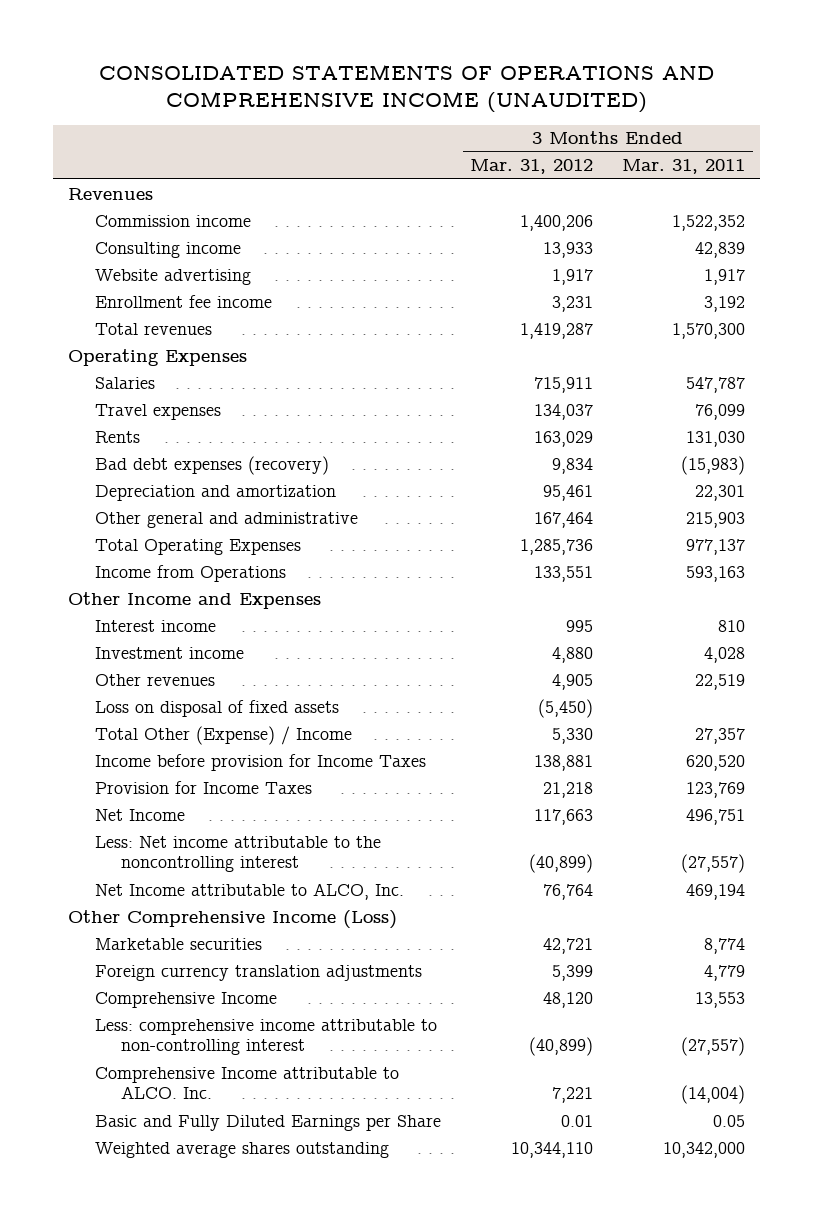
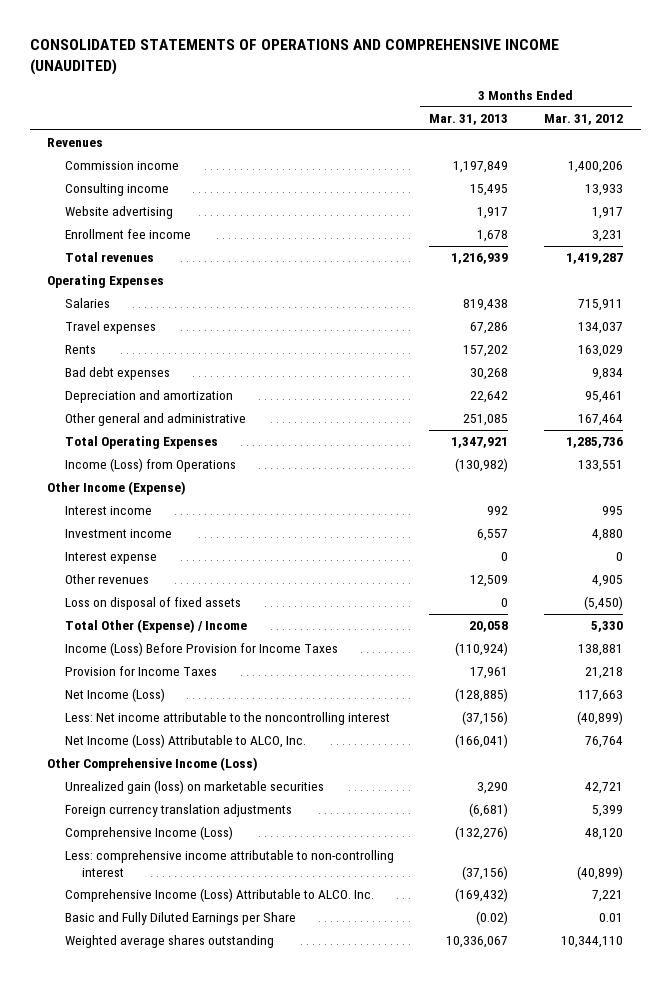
- | 3 Months Ended Mar. 31, 2012 | 3 Months Ended Mar. 31, 2011
+ | 3 Months Ended Mar. 31, 2013 | 3 Months Ended Mar. 31, 2012
- Bad debt expenses (recovery) | 9,834 | (15,983)
+ Bad debt expenses | 30,268 | 9,834
- Income from Operations | 133,551 | 593,163
- Other Income and Expenses
+ Income (Loss) from Operations | (130,982) | 133,551
+ Other Income (Expense)
+ Interest expense | 0 | 0
- Income before provision for Income Taxes | 138,881 | 620,520
+ Income (Loss) Before Provision for Income Taxes | (110,924) | 138,881
- Net Income | 117,663 | 496,751
+ Net Income (Loss) | (128,885) | 117,663
- Net Income attributable to ALCO, Inc. | 76,764 | 469,194
+ Net Income (Loss) Attributable to ALCO, Inc. | (166,041) | 76,764
- Marketable securities | 42,721 | 8,774
+ Unrealized gain (loss) on marketable securities | 3,290 | 42,721
- Comprehensive Income | 48,120 | 13,553
+ Comprehensive Income (Loss) | (132,276) | 48,120
- Comprehensive Income attributable to ALCO. Inc. | 7,221 | (14,004)
+ Comprehensive Income (Loss) Attributable to ALCO. Inc. | (169,432) | 7,221

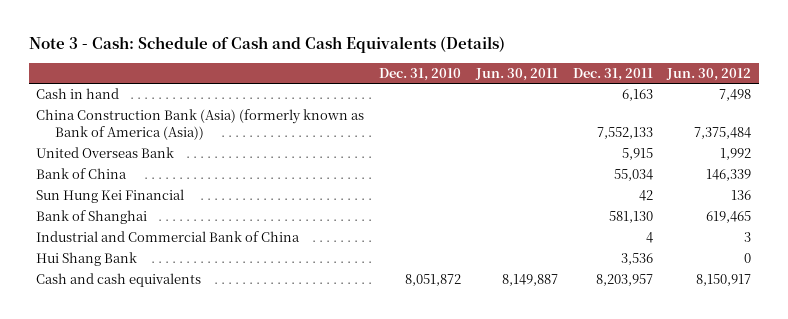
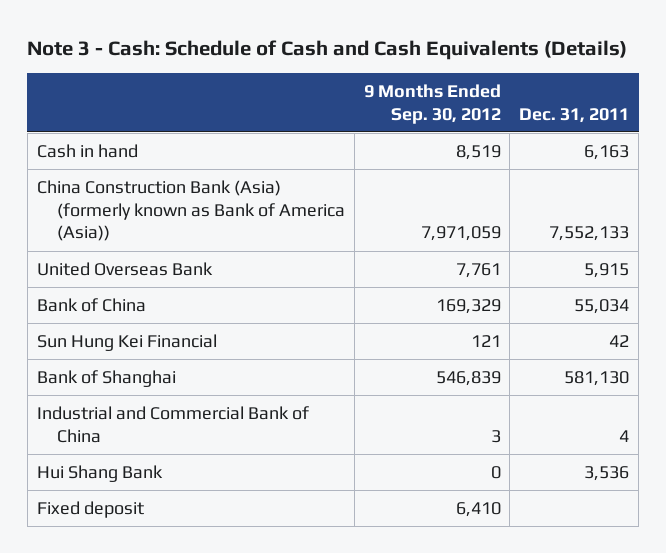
- | Dec. 31, 2010 | Jun. 30, 2011 | Dec. 31, 2011 | Jun. 30, 2012
+ | 9 Months Ended Sep. 30, 2012 | Dec. 31, 2011
- Cash and cash equivalents | 8,051,872 | 8,149,887 | 8,203,957 | 8,150,917
+ Fixed deposit | 6,410 |

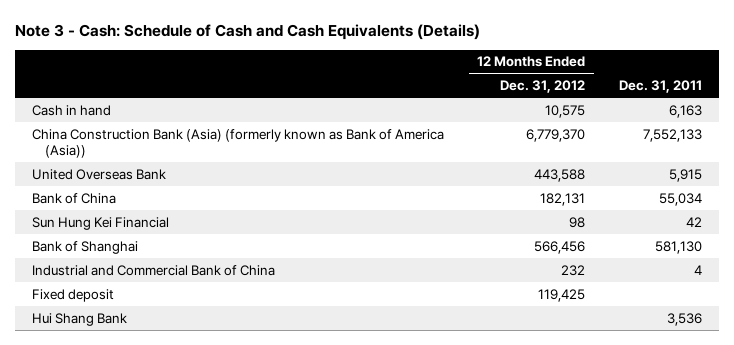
- | 9 Months Ended Sep. 30, 2012 | Dec. 31, 2011
+ | 12 Months Ended Dec. 31, 2012 | Dec. 31, 2011
moved down: Hui Shang Bank | | 3,536

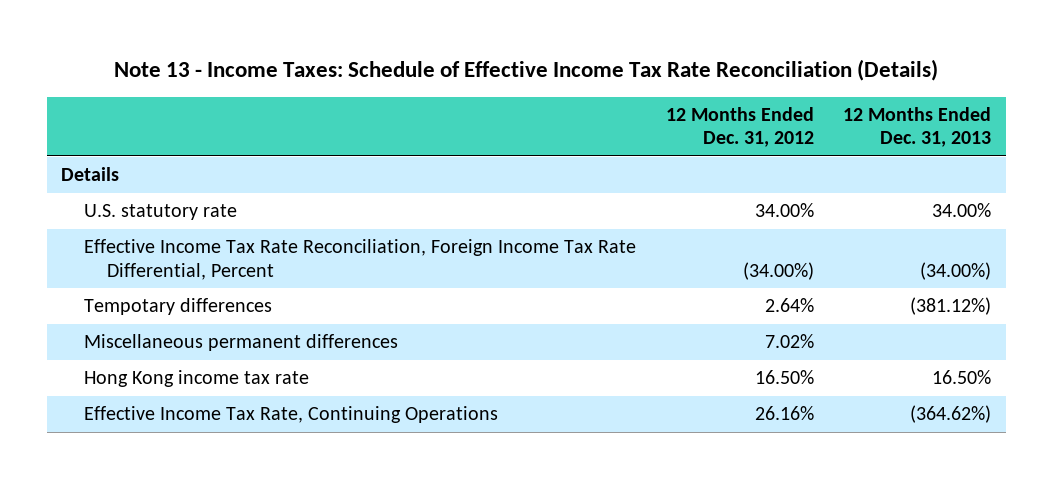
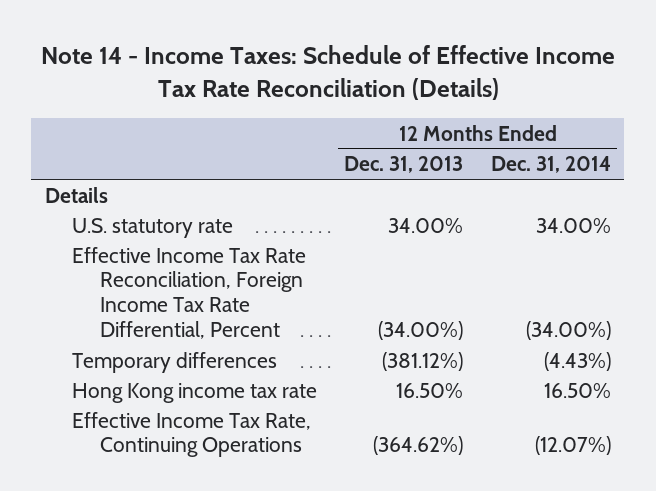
- Note 13 - Income Taxes: Schedule of Effective Income Tax Rate Reconciliation (Details)
+ Note 14 - Income Taxes: Schedule of Effective Income Tax Rate Reconciliation (Details)
- | 12 Months Ended Dec. 31, 2012 | 12 Months Ended Dec. 31, 2013
+ | 12 Months Ended Dec. 31, 2013 | 12 Months Ended Dec. 31, 2014
- Tempotary differences | 2.64% | (381.12%)
- Miscellaneous permanent differences | 7.02% |
+ Temporary differences | (381.12%) | (4.43%)

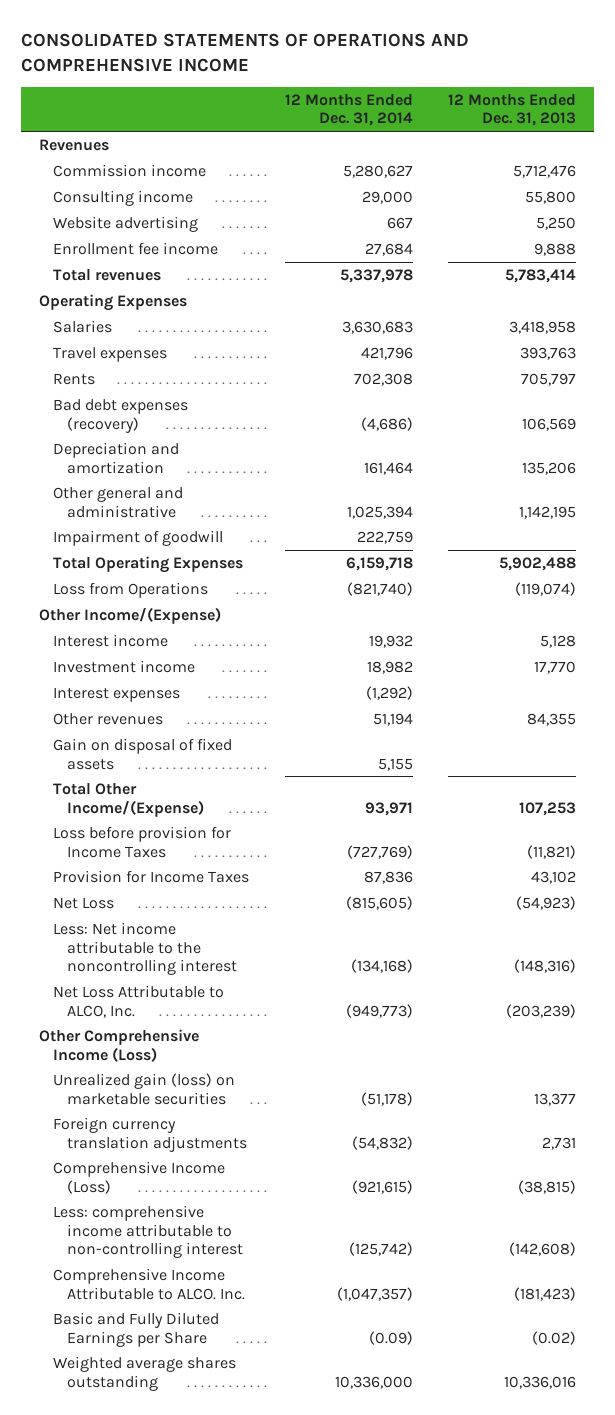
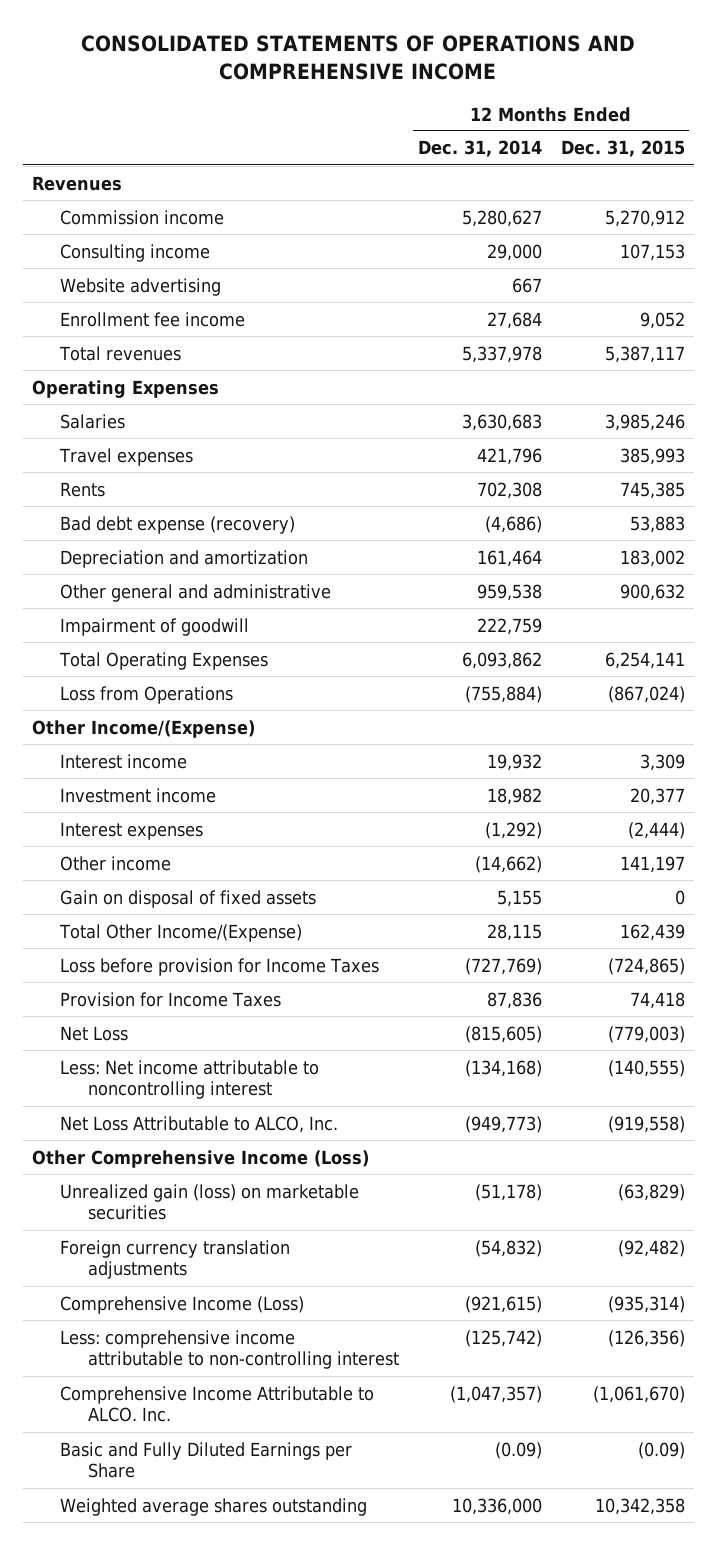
- | 12 Months Ended Dec. 31, 2014 | 12 Months Ended Dec. 31, 2013
+ | 12 Months Ended Dec. 31, 2014 | 12 Months Ended Dec. 31, 2015
- Bad debt expenses (recovery) | (4,686) | 106,569
+ Bad debt expense (recovery) | (4,686) | 53,883
- Other general and administrative | 1,025,394 | 1,142,195
+ Other general and administrative | 959,538 | 900,632
- Total Operating Expenses | 6,159,718 | 5,902,488
- Loss from Operations | (821,740) | (119,074)
+ Total Operating Expenses | 6,093,862 | 6,254,141
+ Loss from Operations | (755,884) | (867,024)
- Other revenues | 51,194 | 84,355
+ Other income | (14,662) | 141,197
- Total Other Income/(Expense) | 93,971 | 107,253
+ Total Other Income/(Expense) | 28,115 | 162,439
- Less: Net income attributable to the noncontrolling interest | (134,168) | (148,316)
+ Less: Net income attributable to noncontrolling interest | (134,168) | (140,555)

